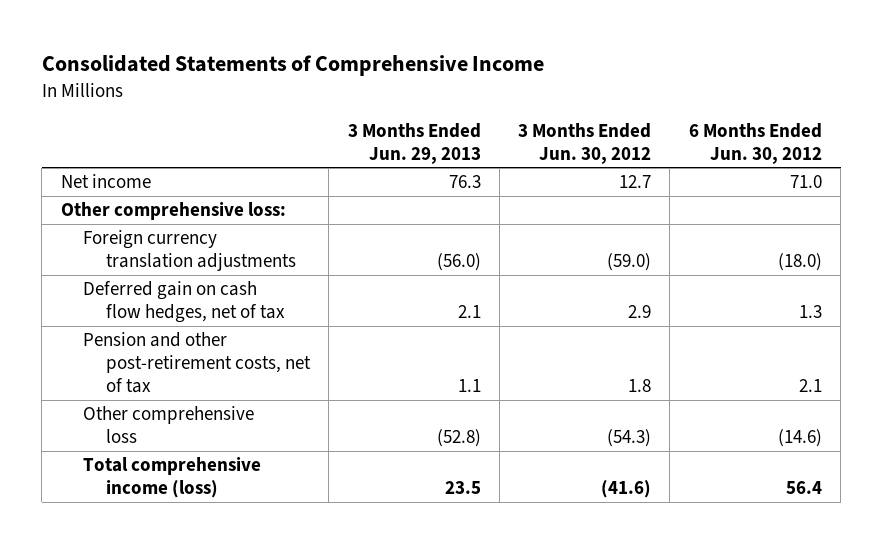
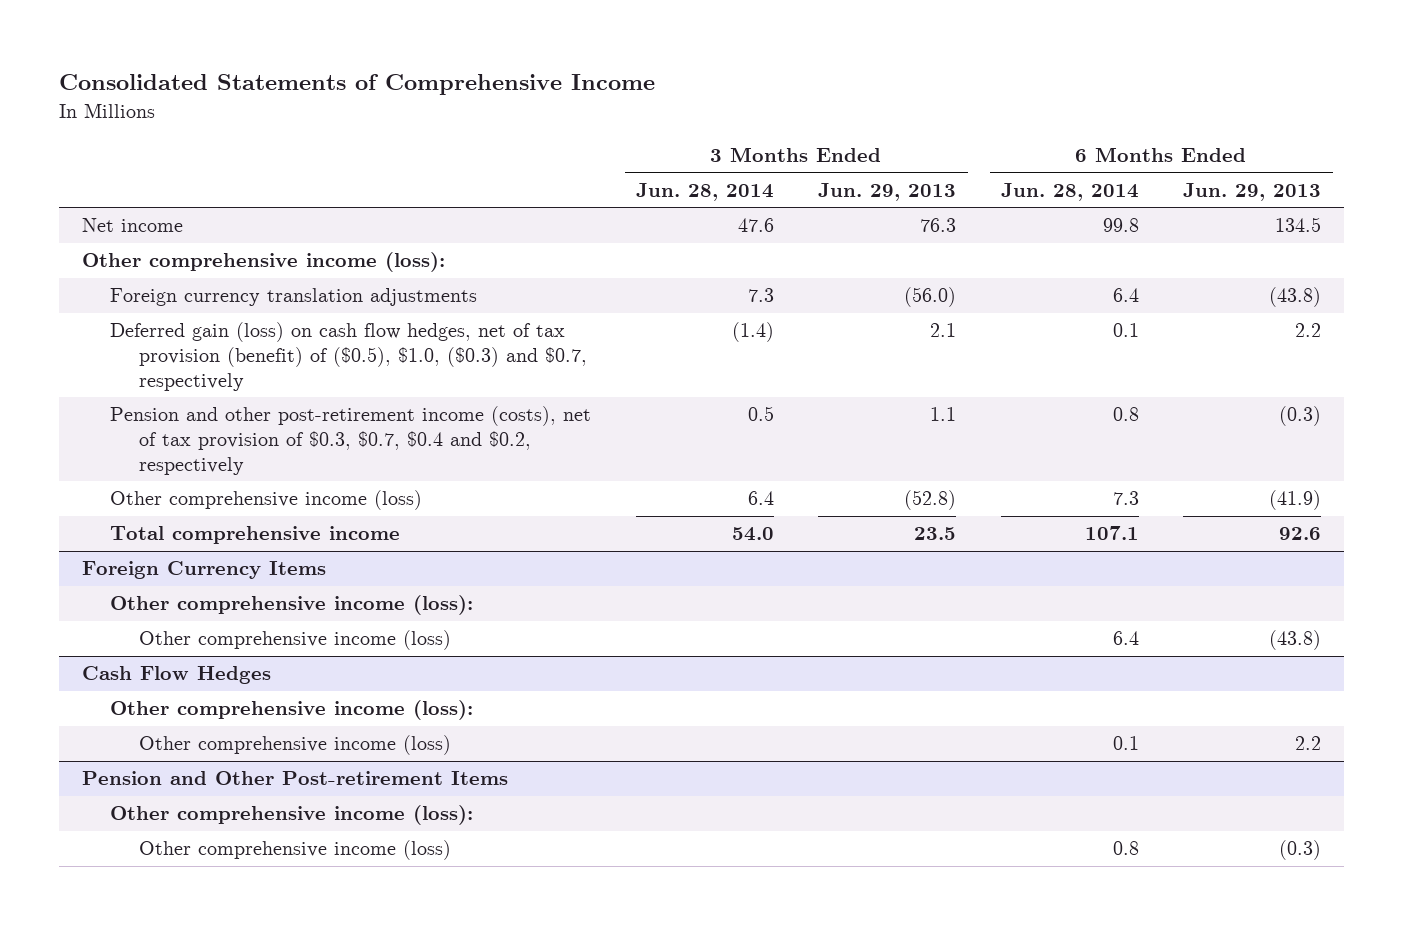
- | 3 Months Ended Jun. 29, 2013 | 3 Months Ended Jun. 30, 2012 | 6 Months Ended Jun. 30, 2012
+ | 3 Months Ended Jun. 28, 2014 | 3 Months Ended Jun. 29, 2013 | 6 Months Ended Jun. 28, 2014 | 6 Months Ended Jun. 29, 2013
- Other comprehensive loss:
+ Other comprehensive income (loss):
- Deferred gain on cash flow hedges, net of tax | 2.1 | 2.9 | 1.3
- Pension and other post-retirement costs, net of tax | 1.1 | 1.8 | 2.1
- Other comprehensive loss | (52.8) | (54.3) | (14.6)
- Total comprehensive income (loss) | 23.5 | (41.6) | 56.4
+ Deferred gain (loss) on cash flow hedges, net of tax provision (benefit) of ($0.5), $1.0, ($0.3) and $0.7, respectively | (1.4) | 2.1 | 0.1 | 2.2
+ Pension and other post-retirement income (costs), net of tax provision of $0.3, $0.7, $0.4 and $0.2, respectively | 0.5 | 1.1 | 0.8 | (0.3)
+ Other comprehensive income (loss) | 6.4 | (52.8) | 7.3 | (41.9)
+ Total comprehensive income | 54.0 | 23.5 | 107.1 | 92.6
+ Foreign Currency Items
+ Other comprehensive income (loss):
+ Other comprehensive income (loss) | | | 6.4 | (43.8)
+ Cash Flow Hedges
+ Other comprehensive income (loss):
+ Other comprehensive income (loss) | | | 0.1 | 2.2
+ Pension and Other Post-retirement Items
+ Other comprehensive income (loss):
+ Other comprehensive income (loss) | | | 0.8 | (0.3)

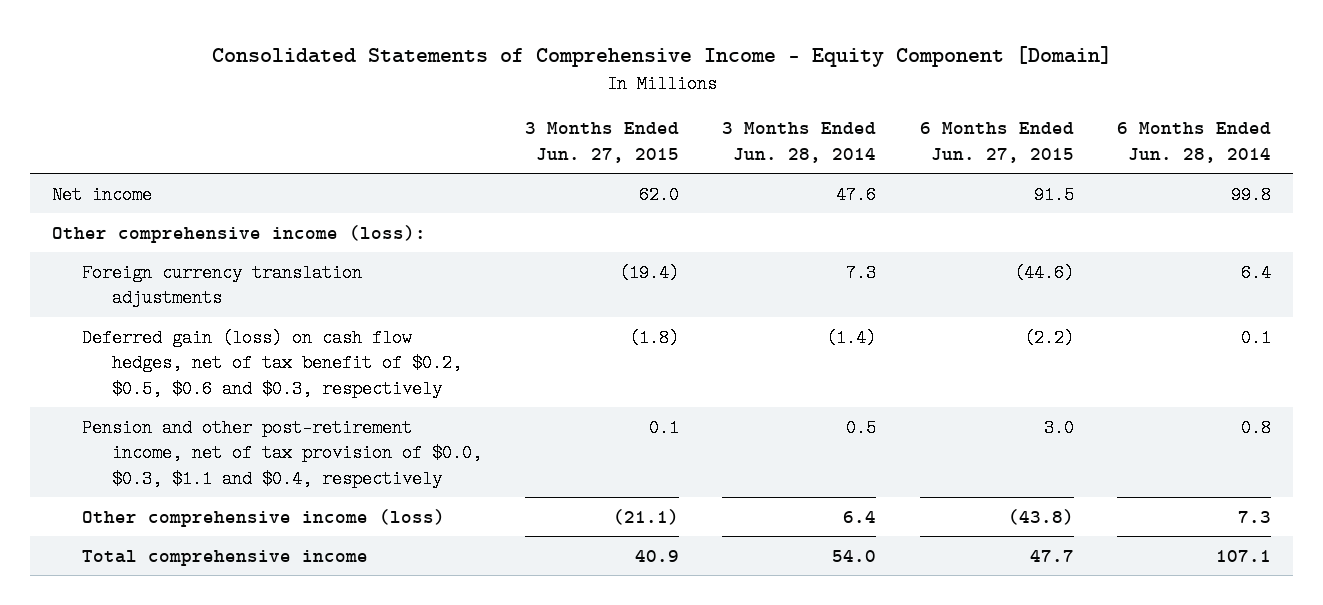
- Consolidated Statements of Comprehensive Income
+ Consolidated Statements of Comprehensive Income - Equity Component [Domain]
- | 3 Months Ended Jun. 28, 2014 | 3 Months Ended Jun. 29, 2013 | 6 Months Ended Jun. 28, 2014 | 6 Months Ended Jun. 29, 2013
+ | 3 Months Ended Jun. 27, 2015 | 3 Months Ended Jun. 28, 2014 | 6 Months Ended Jun. 27, 2015 | 6 Months Ended Jun. 28, 2014
- Deferred gain (loss) on cash flow hedges, net of tax provision (benefit) of ($0.5), $1.0, ($0.3) and $0.7, respectively | (1.4) | 2.1 | 0.1 | 2.2
- Pension and other post-retirement income (costs), net of tax provision of $0.3, $0.7, $0.4 and $0.2, respectively | 0.5 | 1.1 | 0.8 | (0.3)
+ Deferred gain (loss) on cash flow hedges, net of tax benefit of $0.2, $0.5, $0.6 and $0.3, respectively | (1.8) | (1.4) | (2.2) | 0.1
+ Pension and other post-retirement income, net of tax provision of $0.0, $0.3, $1.1 and $0.4, respectively | 0.1 | 0.5 | 3.0 | 0.8
- Foreign Currency Items
- Other comprehensive income (loss):
- Other comprehensive income (loss) | | | 6.4 | (43.8)
- Cash Flow Hedges
- Other comprehensive income (loss):
- Other comprehensive income (loss) | | | 0.1 | 2.2
- Pension and Other Post-retirement Items
- Other comprehensive income (loss):
- Other comprehensive income (loss) | | | 0.8 | (0.3)

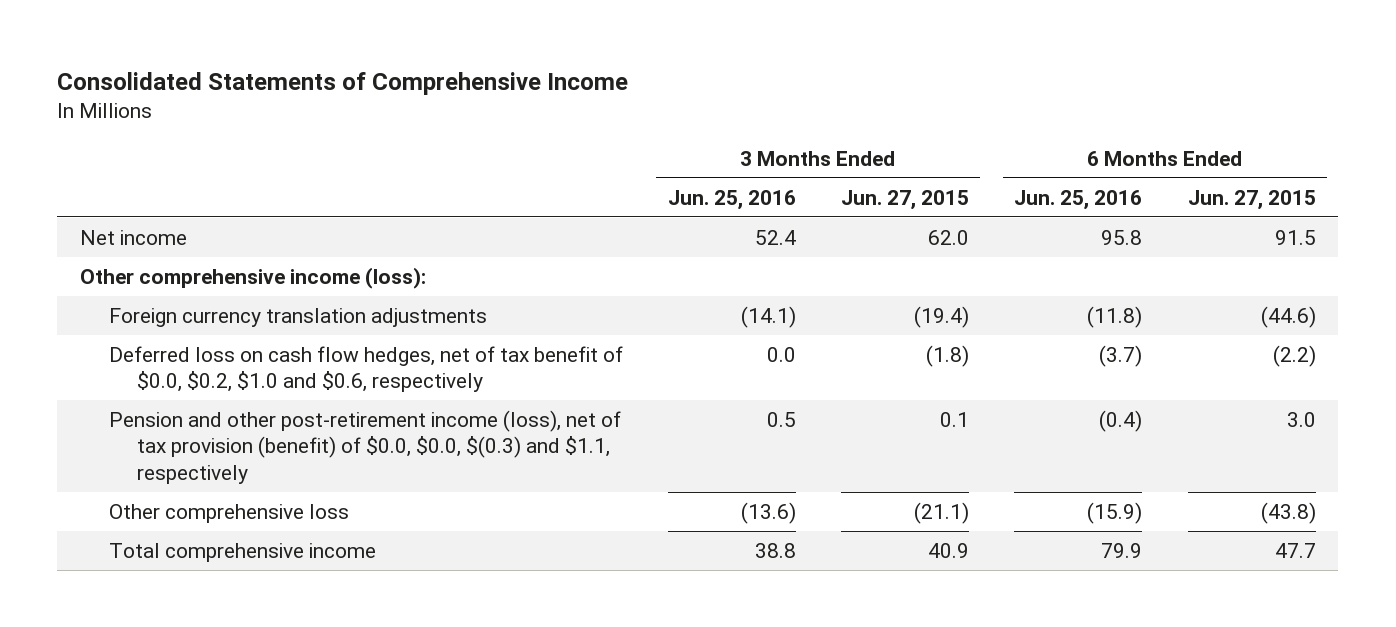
- Consolidated Statements of Comprehensive Income - Equity Component [Domain]
+ Consolidated Statements of Comprehensive Income
- | 3 Months Ended Jun. 27, 2015 | 3 Months Ended Jun. 28, 2014 | 6 Months Ended Jun. 27, 2015 | 6 Months Ended Jun. 28, 2014
+ | 3 Months Ended Jun. 25, 2016 | 3 Months Ended Jun. 27, 2015 | 6 Months Ended Jun. 25, 2016 | 6 Months Ended Jun. 27, 2015
- Deferred gain (loss) on cash flow hedges, net of tax benefit of $0.2, $0.5, $0.6 and $0.3, respectively | (1.8) | (1.4) | (2.2) | 0.1
- Pension and other post-retirement income, net of tax provision of $0.0, $0.3, $1.1 and $0.4, respectively | 0.1 | 0.5 | 3.0 | 0.8
- Other comprehensive income (loss) | (21.1) | 6.4 | (43.8) | 7.3
+ Deferred loss on cash flow hedges, net of tax benefit of $0.0, $0.2, $1.0 and $0.6, respectively | 0.0 | (1.8) | (3.7) | (2.2)
+ Pension and other post-retirement income (loss), net of tax provision (benefit) of $0.0, $0.0, $(0.3) and $1.1, respectively | 0.5 | 0.1 | (0.4) | 3.0
+ Other comprehensive loss | (13.6) | (21.1) | (15.9) | (43.8)

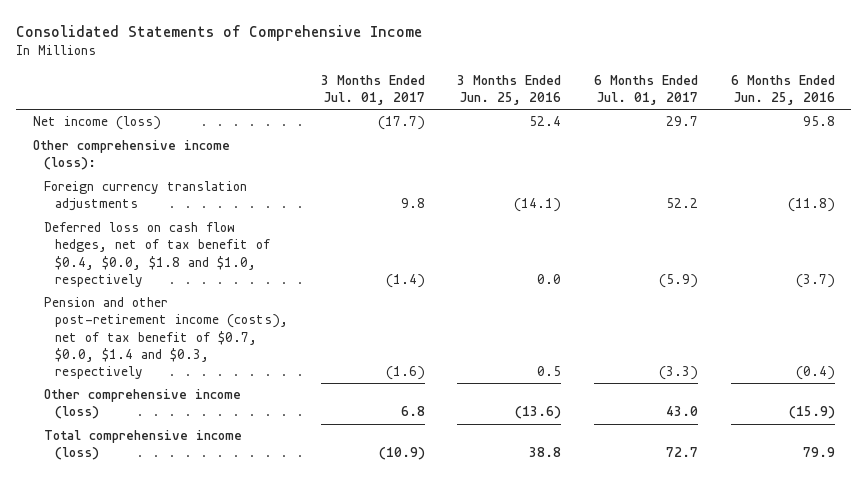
- | 3 Months Ended Jun. 25, 2016 | 3 Months Ended Jun. 27, 2015 | 6 Months Ended Jun. 25, 2016 | 6 Months Ended Jun. 27, 2015
+ | 3 Months Ended Jul. 01, 2017 | 3 Months Ended Jun. 25, 2016 | 6 Months Ended Jul. 01, 2017 | 6 Months Ended Jun. 25, 2016
- Net income | 52.4 | 62.0 | 95.8 | 91.5
+ Net income (loss) | (17.7) | 52.4 | 29.7 | 95.8
- Deferred loss on cash flow hedges, net of tax benefit of $0.0, $0.2, $1.0 and $0.6, respectively | 0.0 | (1.8) | (3.7) | (2.2)
- Pension and other post-retirement income (loss), net of tax provision (benefit) of $0.0, $0.0, $(0.3) and $1.1, respectively | 0.5 | 0.1 | (0.4) | 3.0
- Other comprehensive loss | (13.6) | (21.1) | (15.9) | (43.8)
- Total comprehensive income | 38.8 | 40.9 | 79.9 | 47.7
+ Deferred loss on cash flow hedges, net of tax benefit of $0.4, $0.0, $1.8 and $1.0, respectively | (1.4) | 0.0 | (5.9) | (3.7)
+ Pension and other post-retirement income (costs), net of tax benefit of $0.7, $0.0, $1.4 and $0.3, respectively | (1.6) | 0.5 | (3.3) | (0.4)
+ Other comprehensive income (loss) | 6.8 | (13.6) | 43.0 | (15.9)
+ Total comprehensive income (loss) | (10.9) | 38.8 | 72.7 | 79.9

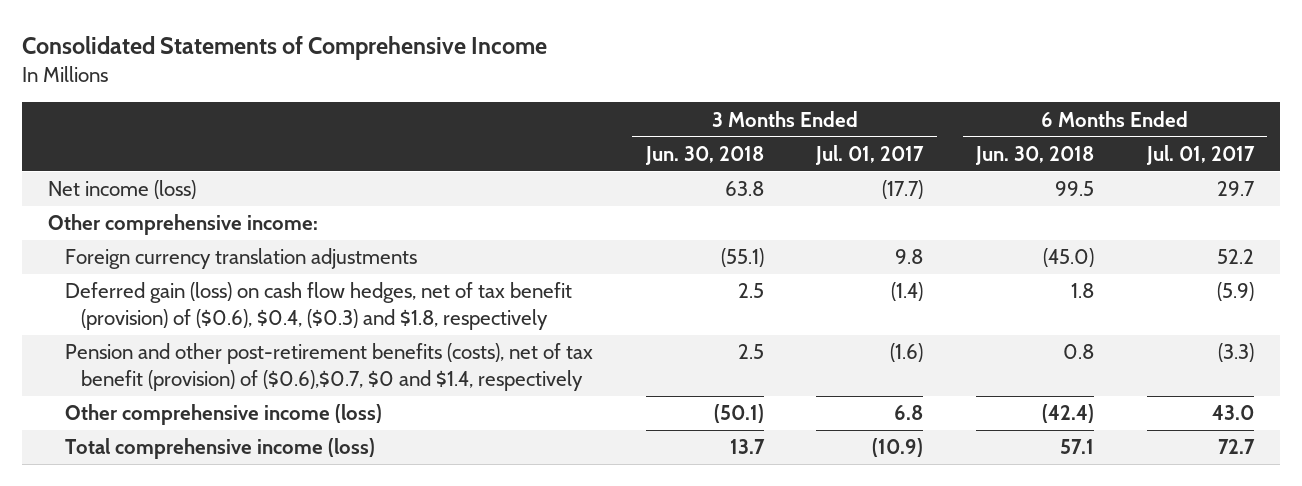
- | 3 Months Ended Jul. 01, 2017 | 3 Months Ended Jun. 25, 2016 | 6 Months Ended Jul. 01, 2017 | 6 Months Ended Jun. 25, 2016
+ | 3 Months Ended Jun. 30, 2018 | 3 Months Ended Jul. 01, 2017 | 6 Months Ended Jun. 30, 2018 | 6 Months Ended Jul. 01, 2017
- Other comprehensive income (loss):
+ Other comprehensive income:
- Deferred loss on cash flow hedges, net of tax benefit of $0.4, $0.0, $1.8 and $1.0, respectively | (1.4) | 0.0 | (5.9) | (3.7)
- Pension and other post-retirement income (costs), net of tax benefit of $0.7, $0.0, $1.4 and $0.3, respectively | (1.6) | 0.5 | (3.3) | (0.4)
+ Deferred gain (loss) on cash flow hedges, net of tax benefit (provision) of ($0.6), $0.4, ($0.3) and $1.8, respectively | 2.5 | (1.4) | 1.8 | (5.9)
+ Pension and other post-retirement benefits (costs), net of tax benefit (provision) of ($0.6),$0.7, $0 and $1.4, respectively | 2.5 | (1.6) | 0.8 | (3.3)

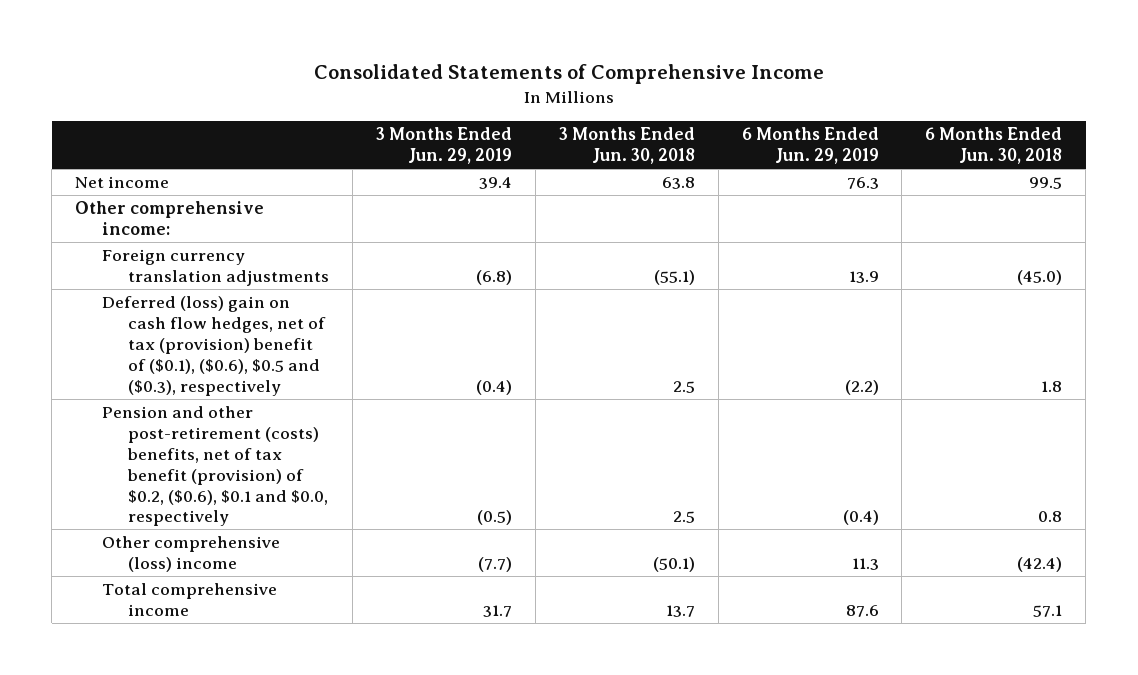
- | 3 Months Ended Jun. 30, 2018 | 3 Months Ended Jul. 01, 2017 | 6 Months Ended Jun. 30, 2018 | 6 Months Ended Jul. 01, 2017
+ | 3 Months Ended Jun. 29, 2019 | 3 Months Ended Jun. 30, 2018 | 6 Months Ended Jun. 29, 2019 | 6 Months Ended Jun. 30, 2018
- Net income (loss) | 63.8 | (17.7) | 99.5 | 29.7
+ Net income | 39.4 | 63.8 | 76.3 | 99.5
- Deferred gain (loss) on cash flow hedges, net of tax benefit (provision) of ($0.6), $0.4, ($0.3) and $1.8, respectively | 2.5 | (1.4) | 1.8 | (5.9)
- Pension and other post-retirement benefits (costs), net of tax benefit (provision) of ($0.6),$0.7, $0 and $1.4, respectively | 2.5 | (1.6) | 0.8 | (3.3)
- Other comprehensive income (loss) | (50.1) | 6.8 | (42.4) | 43.0
- Total comprehensive income (loss) | 13.7 | (10.9) | 57.1 | 72.7
+ Deferred (loss) gain on cash flow hedges, net of tax (provision) benefit of ($0.1), ($0.6), $0.5 and ($0.3), respectively | (0.4) | 2.5 | (2.2) | 1.8
+ Pension and other post-retirement (costs) benefits, net of tax benefit (provision) of $0.2, ($0.6), $0.1 and $0.0, respectively | (0.5) | 2.5 | (0.4) | 0.8
+ Other comprehensive (loss) income | (7.7) | (50.1) | 11.3 | (42.4)
+ Total comprehensive income | 31.7 | 13.7 | 87.6 | 57.1

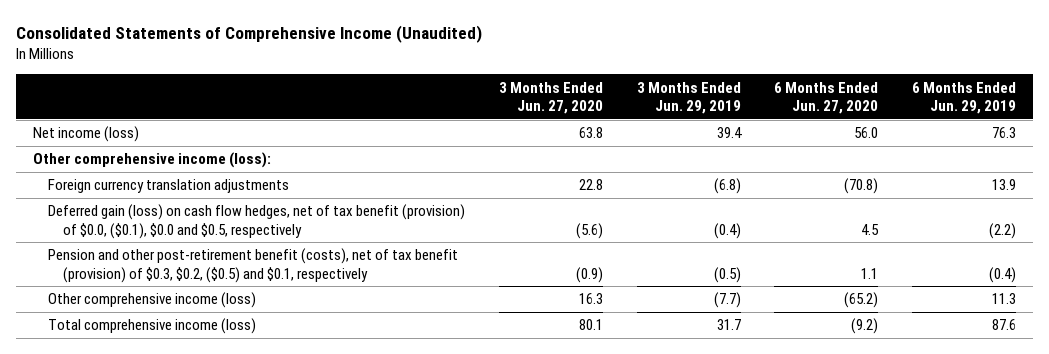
- Consolidated Statements of Comprehensive Income
+ Consolidated Statements of Comprehensive Income (Unaudited)
- | 3 Months Ended Jun. 29, 2019 | 3 Months Ended Jun. 30, 2018 | 6 Months Ended Jun. 29, 2019 | 6 Months Ended Jun. 30, 2018
+ | 3 Months Ended Jun. 27, 2020 | 3 Months Ended Jun. 29, 2019 | 6 Months Ended Jun. 27, 2020 | 6 Months Ended Jun. 29, 2019
- Net income | 39.4 | 63.8 | 76.3 | 99.5
- Other comprehensive income:
+ Net income (loss) | 63.8 | 39.4 | 56.0 | 76.3
+ Other comprehensive income (loss):
- Deferred (loss) gain on cash flow hedges, net of tax (provision) benefit of ($0.1), ($0.6), $0.5 and ($0.3), respectively | (0.4) | 2.5 | (2.2) | 1.8
- Pension and other post-retirement (costs) benefits, net of tax benefit (provision) of $0.2, ($0.6), $0.1 and $0.0, respectively | (0.5) | 2.5 | (0.4) | 0.8
- Other comprehensive (loss) income | (7.7) | (50.1) | 11.3 | (42.4)
- Total comprehensive income | 31.7 | 13.7 | 87.6 | 57.1
+ Deferred gain (loss) on cash flow hedges, net of tax benefit (provision) of $0.0, ($0.1), $0.0 and $0.5, respectively | (5.6) | (0.4) | 4.5 | (2.2)
+ Pension and other post-retirement benefit (costs), net of tax benefit (provision) of $0.3, $0.2, ($0.5) and $0.1, respectively | (0.9) | (0.5) | 1.1 | (0.4)
+ Other comprehensive income (loss) | 16.3 | (7.7) | (65.2) | 11.3
+ Total comprehensive income (loss) | 80.1 | 31.7 | (9.2) | 87.6

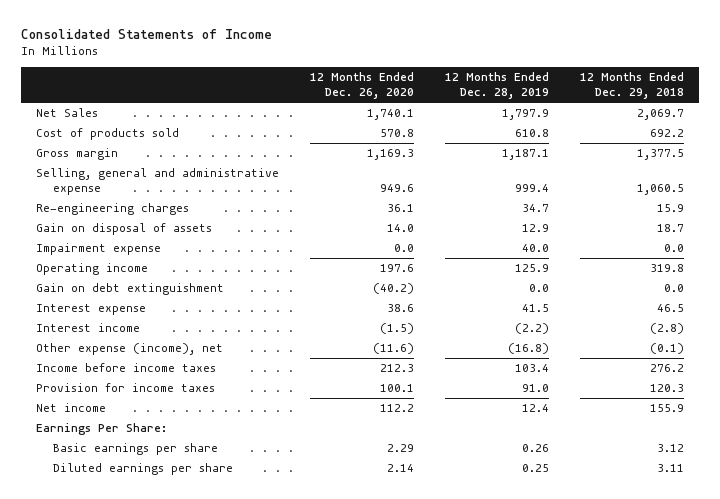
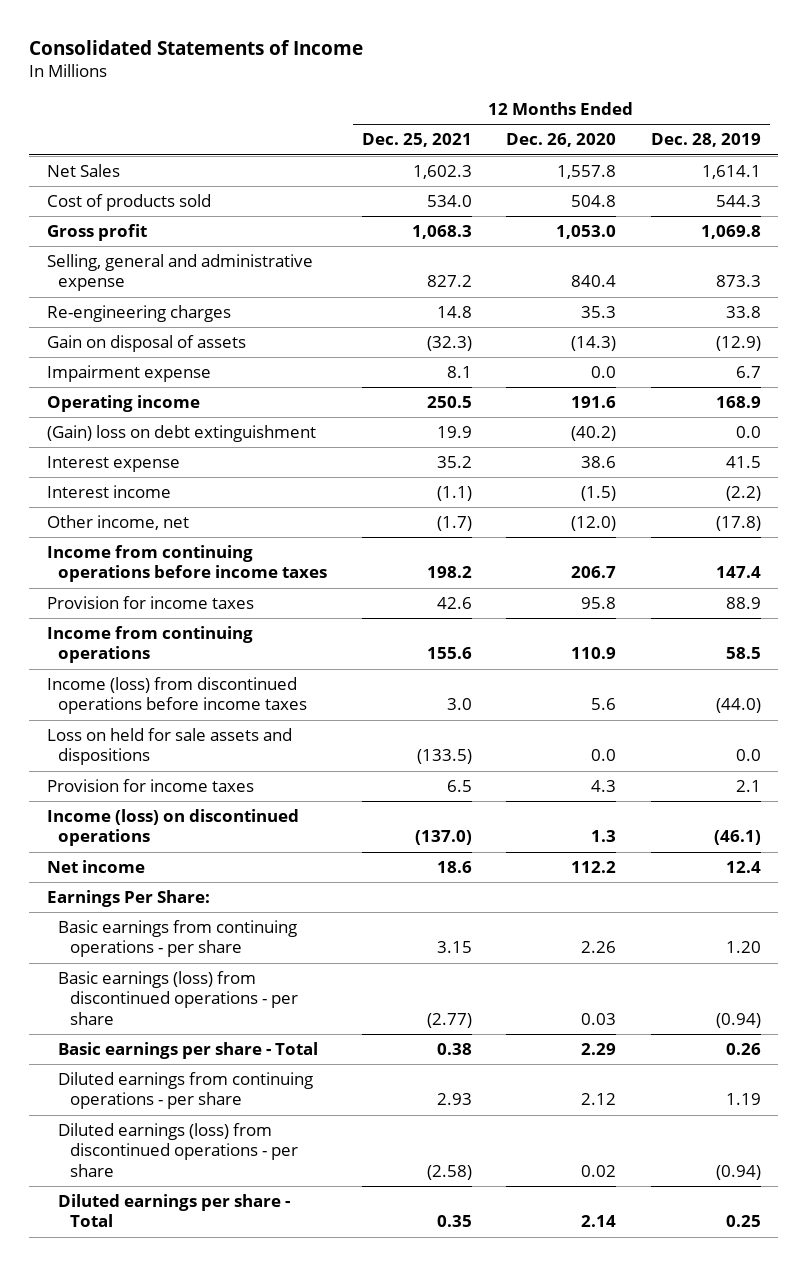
- | 12 Months Ended Dec. 26, 2020 | 12 Months Ended Dec. 28, 2019 | 12 Months Ended Dec. 29, 2018
+ | 12 Months Ended Dec. 25, 2021 | 12 Months Ended Dec. 26, 2020 | 12 Months Ended Dec. 28, 2019
- Net Sales | 1,740.1 | 1,797.9 | 2,069.7
- Cost of products sold | 570.8 | 610.8 | 692.2
- Gross margin | 1,169.3 | 1,187.1 | 1,377.5
- Selling, general and administrative expense | 949.6 | 999.4 | 1,060.5
- Re-engineering charges | 36.1 | 34.7 | 15.9
- Gain on disposal of assets | 14.0 | 12.9 | 18.7
- Impairment expense | 0.0 | 40.0 | 0.0
- Operating income | 197.6 | 125.9 | 319.8
- Gain on debt extinguishment | (40.2) | 0.0 | 0.0
+ Net Sales | 1,602.3 | 1,557.8 | 1,614.1
+ Cost of products sold | 534.0 | 504.8 | 544.3
+ Gross profit | 1,068.3 | 1,053.0 | 1,069.8
+ Selling, general and administrative expense | 827.2 | 840.4 | 873.3
+ Re-engineering charges | 14.8 | 35.3 | 33.8
+ Gain on disposal of assets | (32.3) | (14.3) | (12.9)
+ Impairment expense | 8.1 | 0.0 | 6.7
+ Operating income | 250.5 | 191.6 | 168.9
+ (Gain) loss on debt extinguishment | 19.9 | (40.2) | 0.0
- Other expense (income), net | (11.6) | (16.8) | (0.1)
- Income before income taxes | 212.3 | 103.4 | 276.2
- Provision for income taxes | 100.1 | 91.0 | 120.3
+ Other income, net | (1.7) | (12.0) | (17.8)
+ Income from continuing operations before income taxes | 198.2 | 206.7 | 147.4
+ Provision for income taxes | 42.6 | 95.8 | 88.9
+ Income from continuing operations | 155.6 | 110.9 | 58.5
+ Income (loss) from discontinued operations before income taxes | 3.0 | 5.6 | (44.0)
+ Loss on held for sale assets and dispositions | (133.5) | 0.0 | 0.0
+ Provision for income taxes | 6.5 | 4.3 | 2.1
+ Income (loss) on discontinued operations | (137.0) | 1.3 | (46.1)
- Basic earnings per share | 2.29 | 0.26 | 3.12
- Diluted earnings per share | 2.14 | 0.25 | 3.11
+ Basic earnings from continuing operations - per share | 3.15 | 2.26 | 1.20
+ Basic earnings (loss) from discontinued operations - per share | (2.77) | 0.03 | (0.94)
+ Basic earnings per share - Total | 0.38 | 2.29 | 0.26
+ Diluted earnings from continuing operations - per share | 2.93 | 2.12 | 1.19
+ Diluted earnings (loss) from discontinued operations - per share | (2.58) | 0.02 | (0.94)
+ Diluted earnings per share - Total | 0.35 | 2.14 | 0.25

